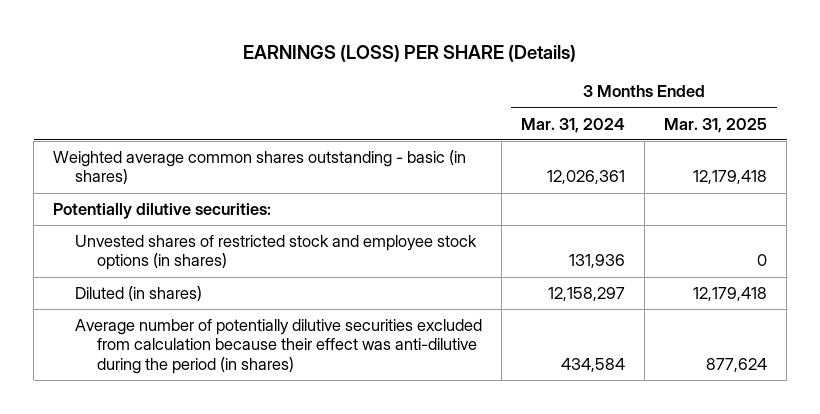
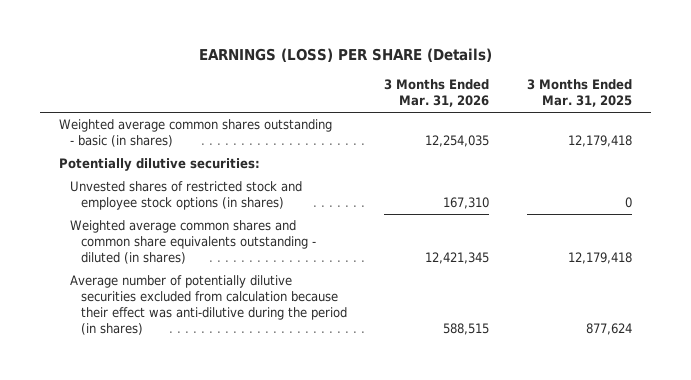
- | 3 Months Ended Mar. 31, 2024 | 3 Months Ended Mar. 31, 2025
+ | 3 Months Ended Mar. 31, 2026 | 3 Months Ended Mar. 31, 2025
- Diluted (in shares) | 12,158,297 | 12,179,418
+ Weighted average common shares and common share equivalents outstanding - diluted (in shares) | 12,421,345 | 12,179,418

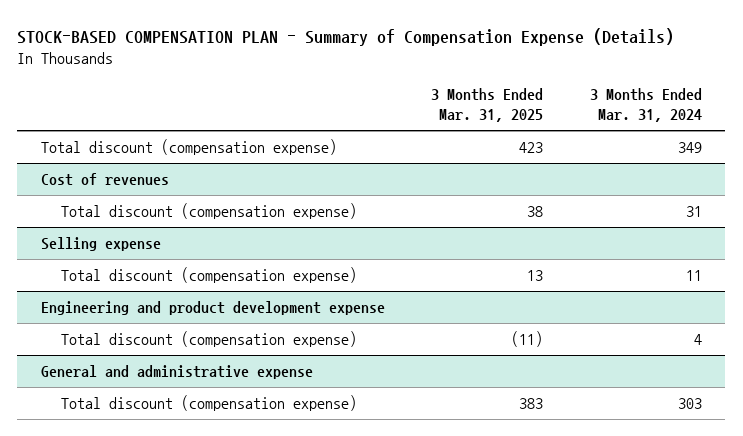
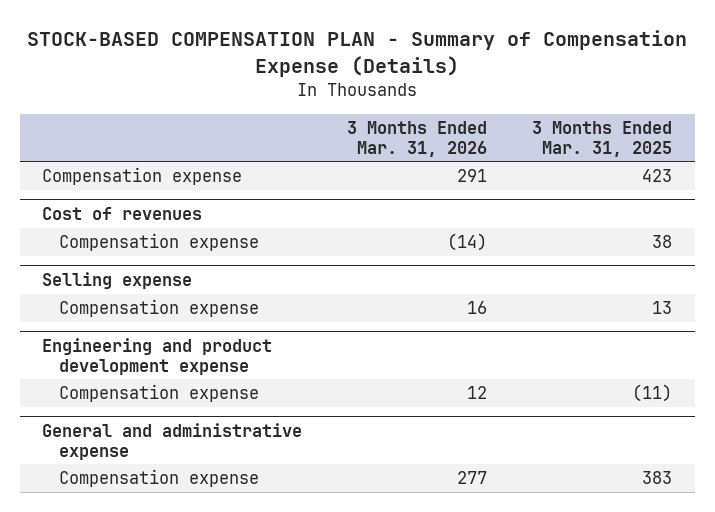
- | 3 Months Ended Mar. 31, 2025 | 3 Months Ended Mar. 31, 2024
+ | 3 Months Ended Mar. 31, 2026 | 3 Months Ended Mar. 31, 2025
- Total discount (compensation expense) | 423 | 349
+ Compensation expense | 291 | 423
@ Cost of revenues
- Total discount (compensation expense) | 38 | 31
+ Compensation expense | (14) | 38
@ Selling expense
- Total discount (compensation expense) | 13 | 11
+ Compensation expense | 16 | 13
@ Engineering and product development expense
- Total discount (compensation expense) | (11) | 4
+ Compensation expense | 12 | (11)
@ General and administrative expense
- Total discount (compensation expense) | 383 | 303
+ Compensation expense | 277 | 383

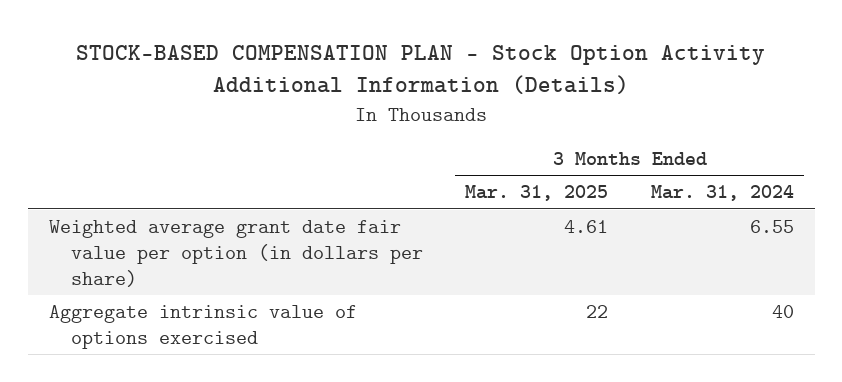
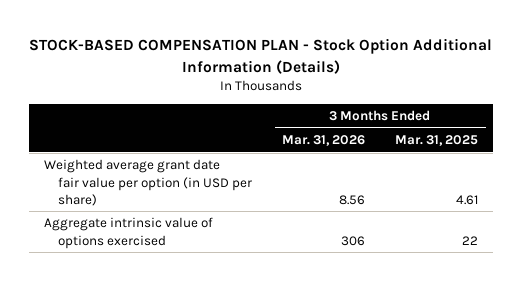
- STOCK-BASED COMPENSATION PLAN - Stock Option Activity Additional Information (Details)
+ STOCK-BASED COMPENSATION PLAN - Stock Option Additional Information (Details)
- | 3 Months Ended Mar. 31, 2025 | 3 Months Ended Mar. 31, 2024
+ | 3 Months Ended Mar. 31, 2026 | 3 Months Ended Mar. 31, 2025
- Weighted average grant date fair value per option (in dollars per share) | 4.61 | 6.55
+ Weighted average grant date fair value per option (in USD per share) | 8.56 | 4.61

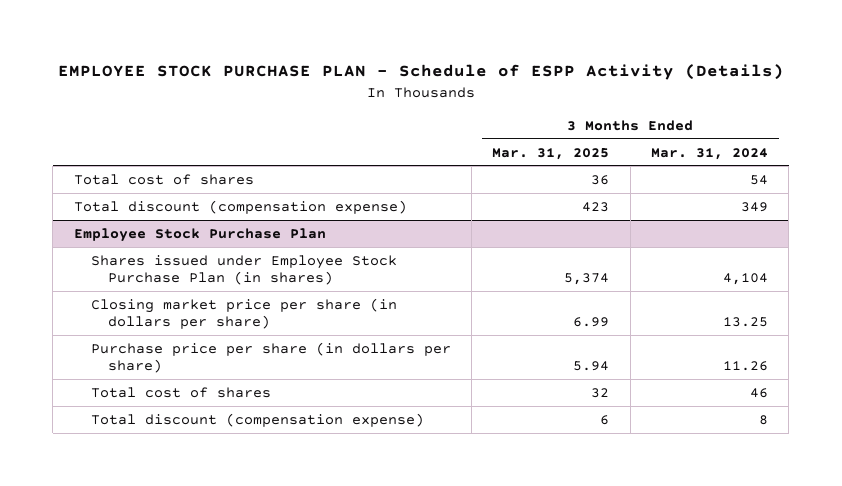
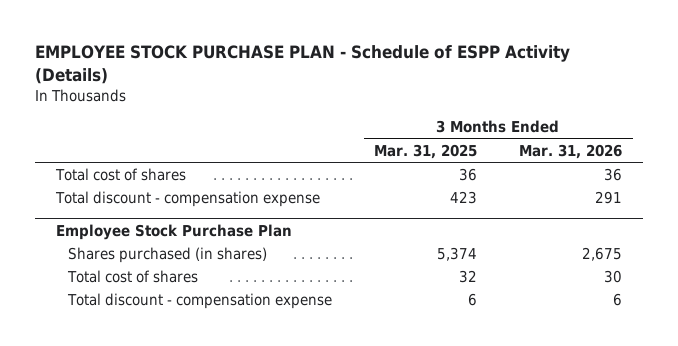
- | 3 Months Ended Mar. 31, 2025 | 3 Months Ended Mar. 31, 2024
+ | 3 Months Ended Mar. 31, 2025 | 3 Months Ended Mar. 31, 2026
- Total discount (compensation expense) | 423 | 349
+ Total discount - compensation expense | 423 | 291
@ Employee Stock Purchase Plan
- Shares issued under Employee Stock Purchase Plan (in shares) | 5,374 | 4,104
- Closing market price per share (in dollars per share) | 6.99 | 13.25
- Purchase price per share (in dollars per share) | 5.94 | 11.26
+ Shares purchased (in shares) | 5,374 | 2,675
- Total discount (compensation expense) | 6 | 8
+ Total discount - compensation expense | 6 | 6

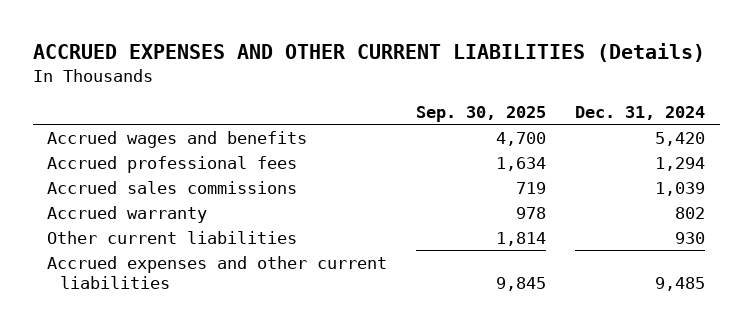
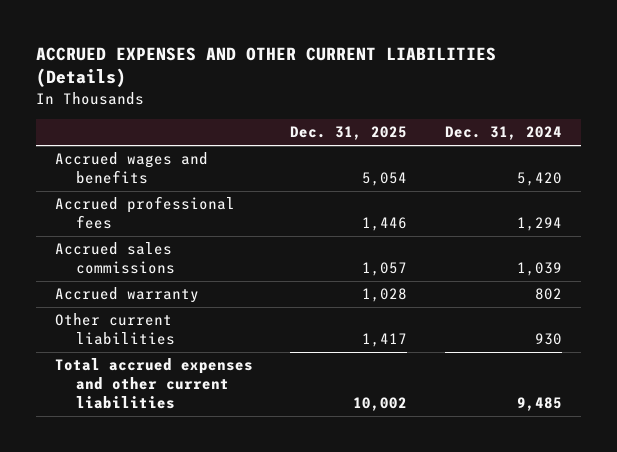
- | Sep. 30, 2025 | Dec. 31, 2024
+ | Dec. 31, 2025 | Dec. 31, 2024
- Accrued expenses and other current liabilities | 9,845 | 9,485
+ Total accrued expenses and other current liabilities | 10,002 | 9,485

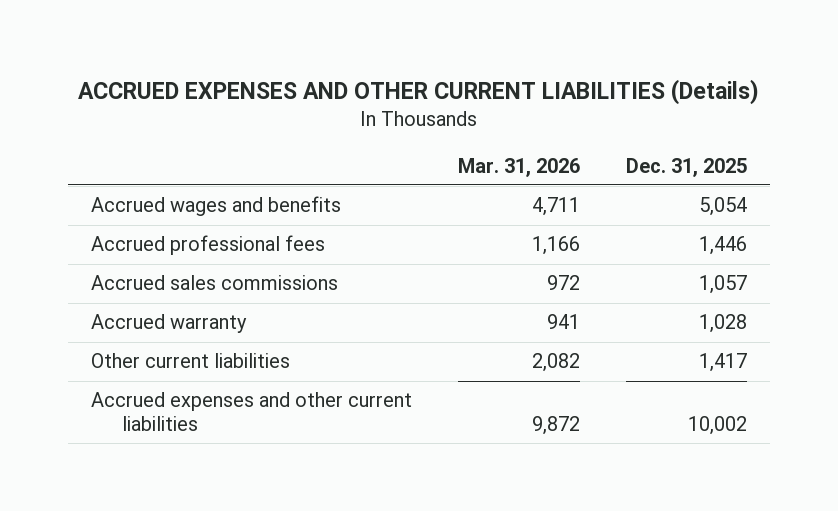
- | Dec. 31, 2025 | Dec. 31, 2024
+ | Mar. 31, 2026 | Dec. 31, 2025
- Total accrued expenses and other current liabilities | 10,002 | 9,485
+ Accrued expenses and other current liabilities | 9,872 | 10,002

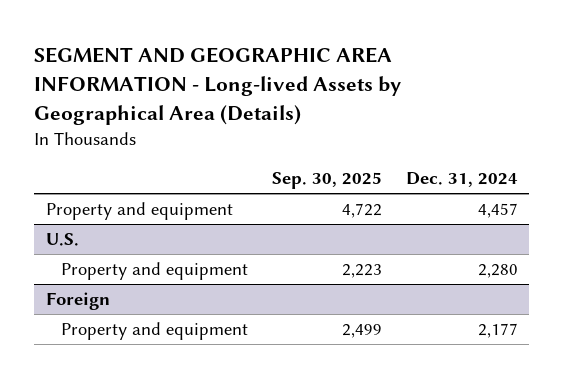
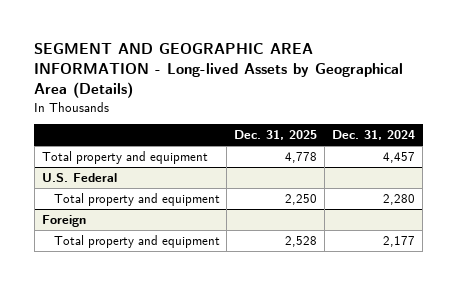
- | Sep. 30, 2025 | Dec. 31, 2024
+ | Dec. 31, 2025 | Dec. 31, 2024
- Property and equipment | 4,722 | 4,457
- U.S.
- Property and equipment | 2,223 | 2,280
+ Total property and equipment | 4,778 | 4,457
+ U.S. Federal
+ Total property and equipment | 2,250 | 2,280
@ Foreign
- Property and equipment | 2,499 | 2,177
+ Total property and equipment | 2,528 | 2,177

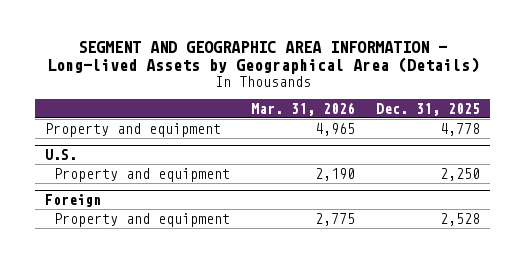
- | Dec. 31, 2025 | Dec. 31, 2024
+ | Mar. 31, 2026 | Dec. 31, 2025
- Total property and equipment | 4,778 | 4,457
- U.S. Federal
- Total property and equipment | 2,250 | 2,280
+ Property and equipment | 4,965 | 4,778
+ U.S.
+ Property and equipment | 2,190 | 2,250
@ Foreign
- Total property and equipment | 2,528 | 2,177
+ Property and equipment | 2,775 | 2,528

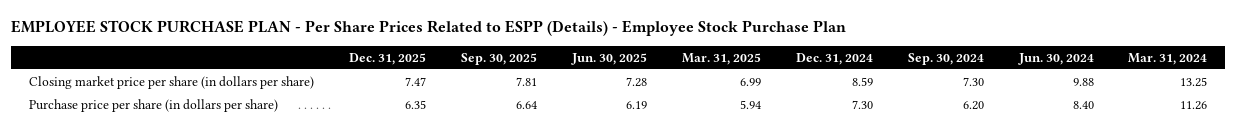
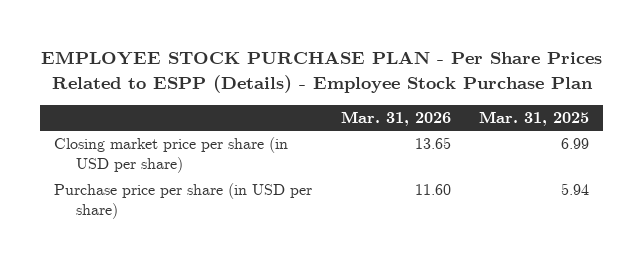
- | Dec. 31, 2025 | Sep. 30, 2025 | Jun. 30, 2025 | Mar. 31, 2025 | Dec. 31, 2024 | Sep. 30, 2024 | Jun. 30, 2024 | Mar. 31, 2024
+ | Mar. 31, 2026 | Mar. 31, 2025
- Closing market price per share (in dollars per share) | 7.47 | 7.81 | 7.28 | 6.99 | 8.59 | 7.30 | 9.88 | 13.25
- Purchase price per share (in dollars per share) | 6.35 | 6.64 | 6.19 | 5.94 | 7.30 | 6.20 | 8.40 | 11.26
+ Closing market price per share (in USD per share) | 13.65 | 6.99
+ Purchase price per share (in USD per share) | 11.60 | 5.94

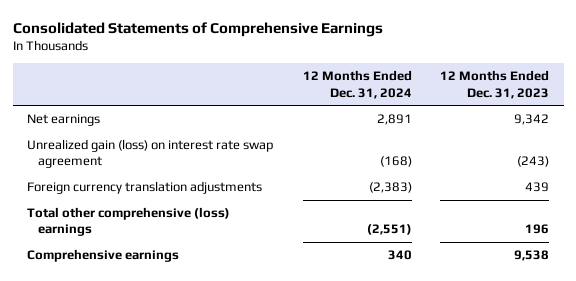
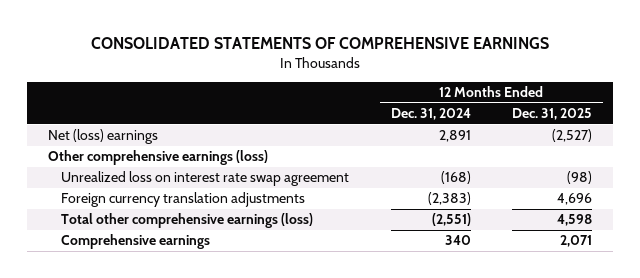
- Consolidated Statements of Comprehensive Earnings
+ CONSOLIDATED STATEMENTS OF COMPREHENSIVE EARNINGS
- | 12 Months Ended Dec. 31, 2024 | 12 Months Ended Dec. 31, 2023
+ | 12 Months Ended Dec. 31, 2024 | 12 Months Ended Dec. 31, 2025
- Net earnings | 2,891 | 9,342
- Unrealized gain (loss) on interest rate swap agreement | (168) | (243)
+ Net (loss) earnings | 2,891 | (2,527)
+ Other comprehensive earnings (loss)
+ Unrealized loss on interest rate swap agreement | (168) | (98)
- Total other comprehensive (loss) earnings | (2,551) | 196
+ Total other comprehensive earnings (loss) | (2,551) | 4,598

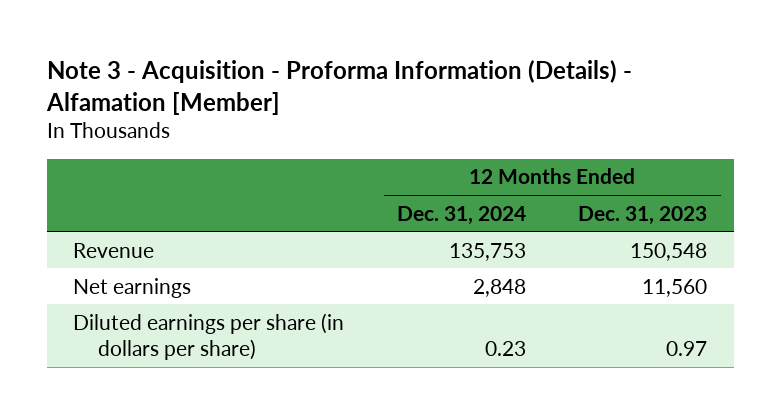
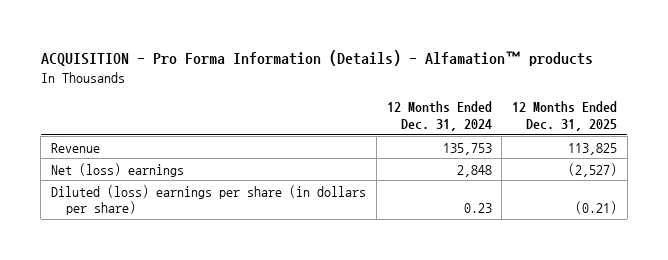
- Note 3 - Acquisition - Proforma Information (Details) - Alfamation [Member]
+ ACQUISITION - Pro Forma Information (Details) - Alfamation™ products
- | 12 Months Ended Dec. 31, 2024 | 12 Months Ended Dec. 31, 2023
+ | 12 Months Ended Dec. 31, 2024 | 12 Months Ended Dec. 31, 2025
- Net earnings | 2,848 | 11,560
- Diluted earnings per share (in dollars per share) | 0.23 | 0.97
+ Net (loss) earnings | 2,848 | (2,527)
+ Diluted (loss) earnings per share (in dollars per share) | 0.23 | (0.21)

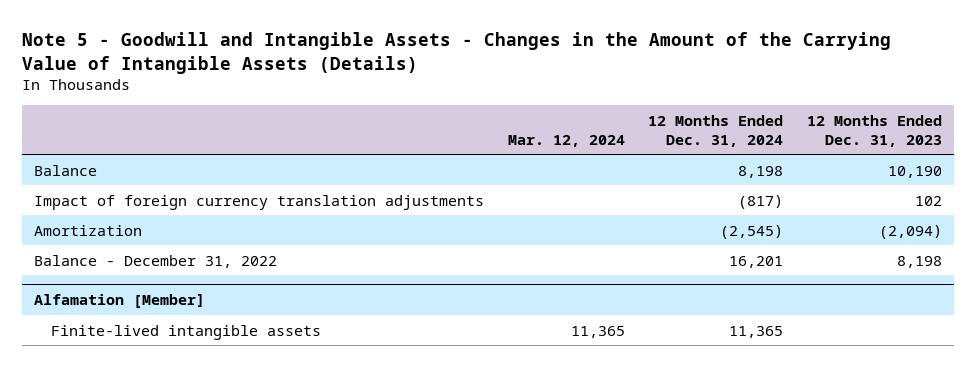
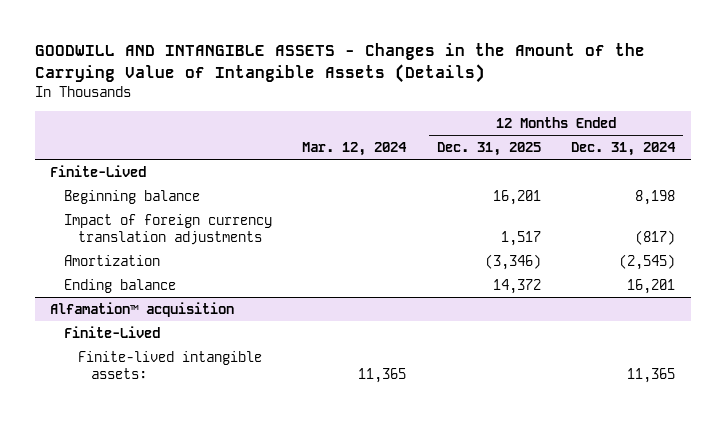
- Note 5 - Goodwill and Intangible Assets - Changes in the Amount of the Carrying Value of Intangible Assets (Details)
+ GOODWILL AND INTANGIBLE ASSETS - Changes in the Amount of the Carrying Value of Intangible Assets (Details)
- | Mar. 12, 2024 | 12 Months Ended Dec. 31, 2024 | 12 Months Ended Dec. 31, 2023
+ | Mar. 12, 2024 | 12 Months Ended Dec. 31, 2025 | 12 Months Ended Dec. 31, 2024
- Balance | | 8,198 | 10,190
+ Finite-Lived
+ Beginning balance | | 16,201 | 8,198
- Balance - December 31, 2022 | | 16,201 | 8,198
- Alfamation [Member]
- Finite-lived intangible assets | 11,365 | 11,365 |
+ Ending balance | | 14,372 | 16,201
+ Alfamation™ acquisition
+ Finite-Lived
+ Finite-lived intangible assets: | 11,365 | | 11,365

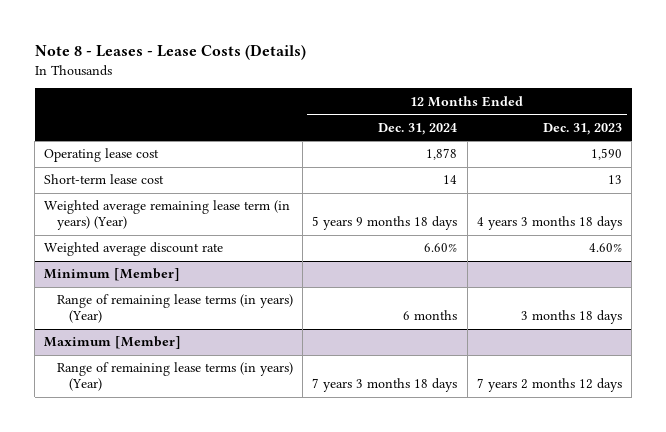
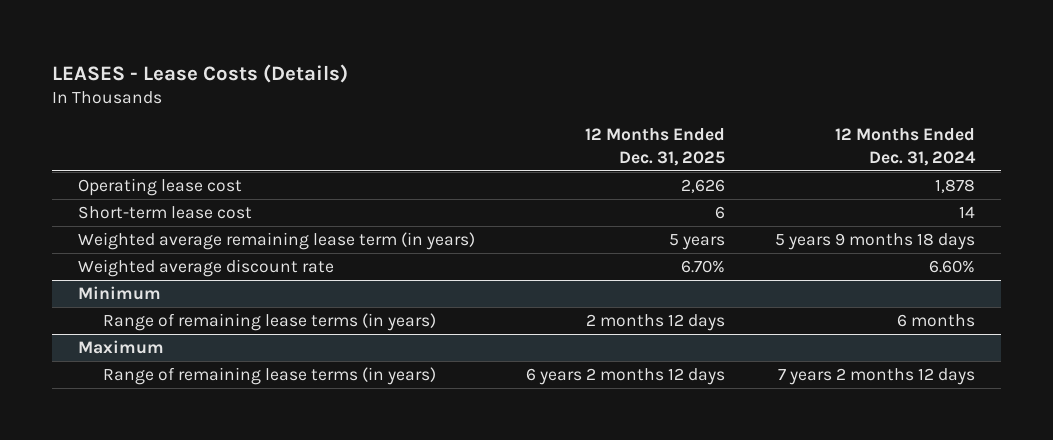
- Note 8 - Leases - Lease Costs (Details)
+ LEASES - Lease Costs (Details)
- | 12 Months Ended Dec. 31, 2024 | 12 Months Ended Dec. 31, 2023
+ | 12 Months Ended Dec. 31, 2025 | 12 Months Ended Dec. 31, 2024
- Weighted average remaining lease term (in years) (Year) | 5 years 9 months 18 days | 4 years 3 months 18 days
+ Weighted average remaining lease term (in years) | 5 years | 5 years 9 months 18 days
- Minimum [Member]
- Range of remaining lease terms (in years) (Year) | 6 months | 3 months 18 days
- Maximum [Member]
- Range of remaining lease terms (in years) (Year) | 7 years 3 months 18 days | 7 years 2 months 12 days
+ Minimum
+ Range of remaining lease terms (in years) | 2 months 12 days | 6 months
+ Maximum
+ Range of remaining lease terms (in years) | 6 years 2 months 12 days | 7 years 2 months 12 days

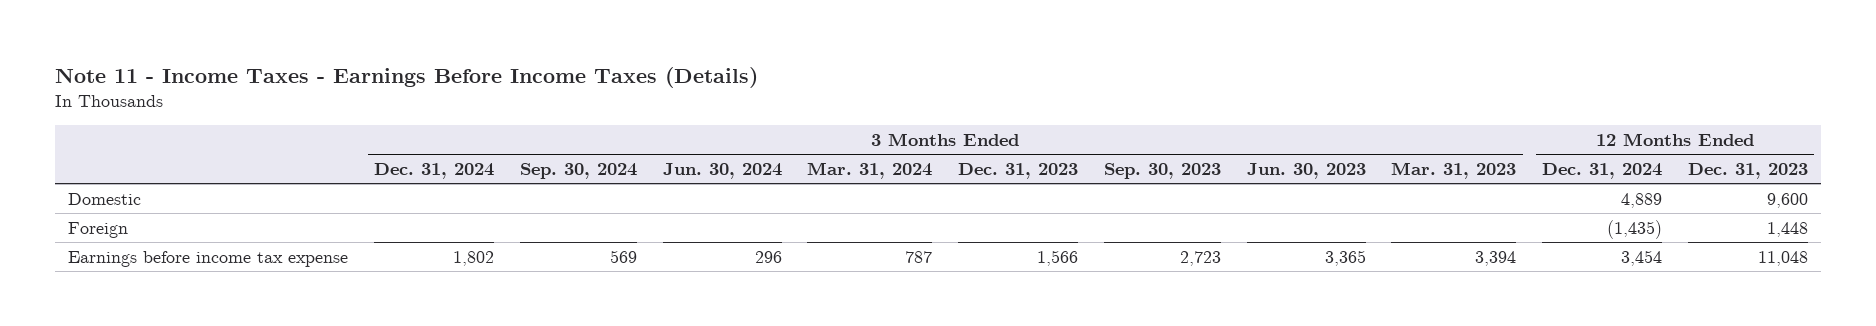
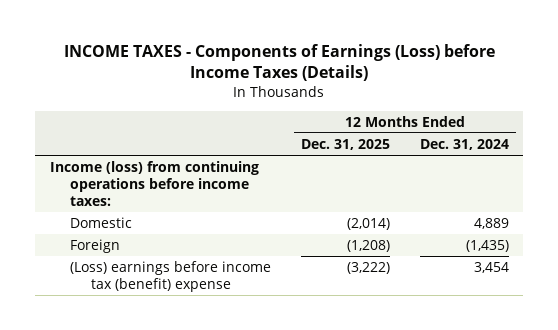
- Note 11 - Income Taxes - Earnings Before Income Taxes (Details)
+ INCOME TAXES - Components of Earnings (Loss) before Income Taxes (Details)
- | 3 Months Ended Dec. 31, 2024 | 3 Months Ended Sep. 30, 2024 | 3 Months Ended Jun. 30, 2024 | 3 Months Ended Mar. 31, 2024 | 3 Months Ended Dec. 31, 2023 | 3 Months Ended Sep. 30, 2023 | 3 Months Ended Jun. 30, 2023 | 3 Months Ended Mar. 31, 2023 | 12 Months Ended Dec. 31, 2024 | 12 Months Ended Dec. 31, 2023
+ | 12 Months Ended Dec. 31, 2025 | 12 Months Ended Dec. 31, 2024
+ Income (loss) from continuing operations before income taxes:
- Earnings before income tax expense | 1,802 | 569 | 296 | 787 | 1,566 | 2,723 | 3,365 | 3,394 | 3,454 | 11,048
+ (Loss) earnings before income tax (benefit) expense | (3,222) | 3,454

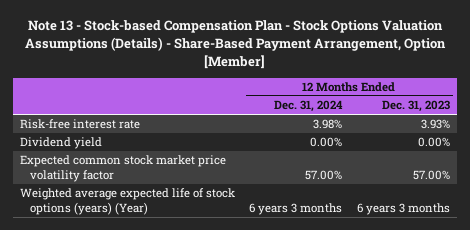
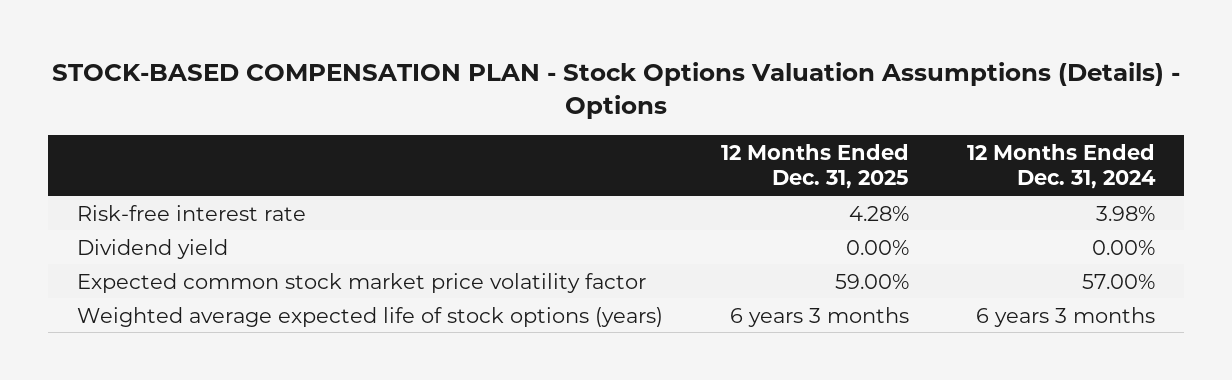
- Note 13 - Stock-based Compensation Plan - Stock Options Valuation Assumptions (Details) - Share-Based Payment Arrangement, Option [Member]
+ STOCK-BASED COMPENSATION PLAN - Stock Options Valuation Assumptions (Details) - Options
- | 12 Months Ended Dec. 31, 2024 | 12 Months Ended Dec. 31, 2023
+ | 12 Months Ended Dec. 31, 2025 | 12 Months Ended Dec. 31, 2024
- Weighted average expected life of stock options (years) (Year) | 6 years 3 months | 6 years 3 months
+ Weighted average expected life of stock options (years) | 6 years 3 months | 6 years 3 months

